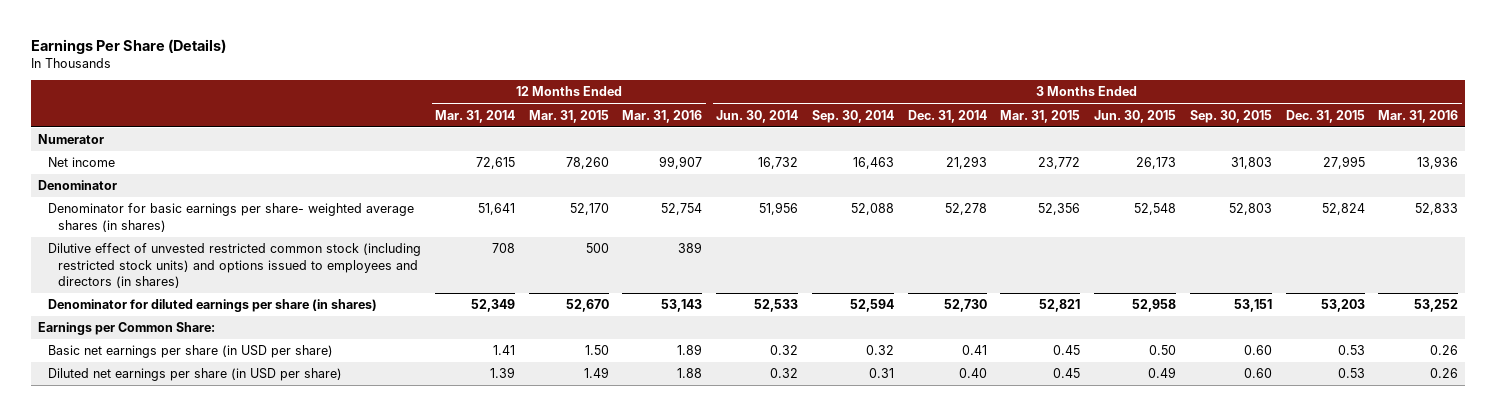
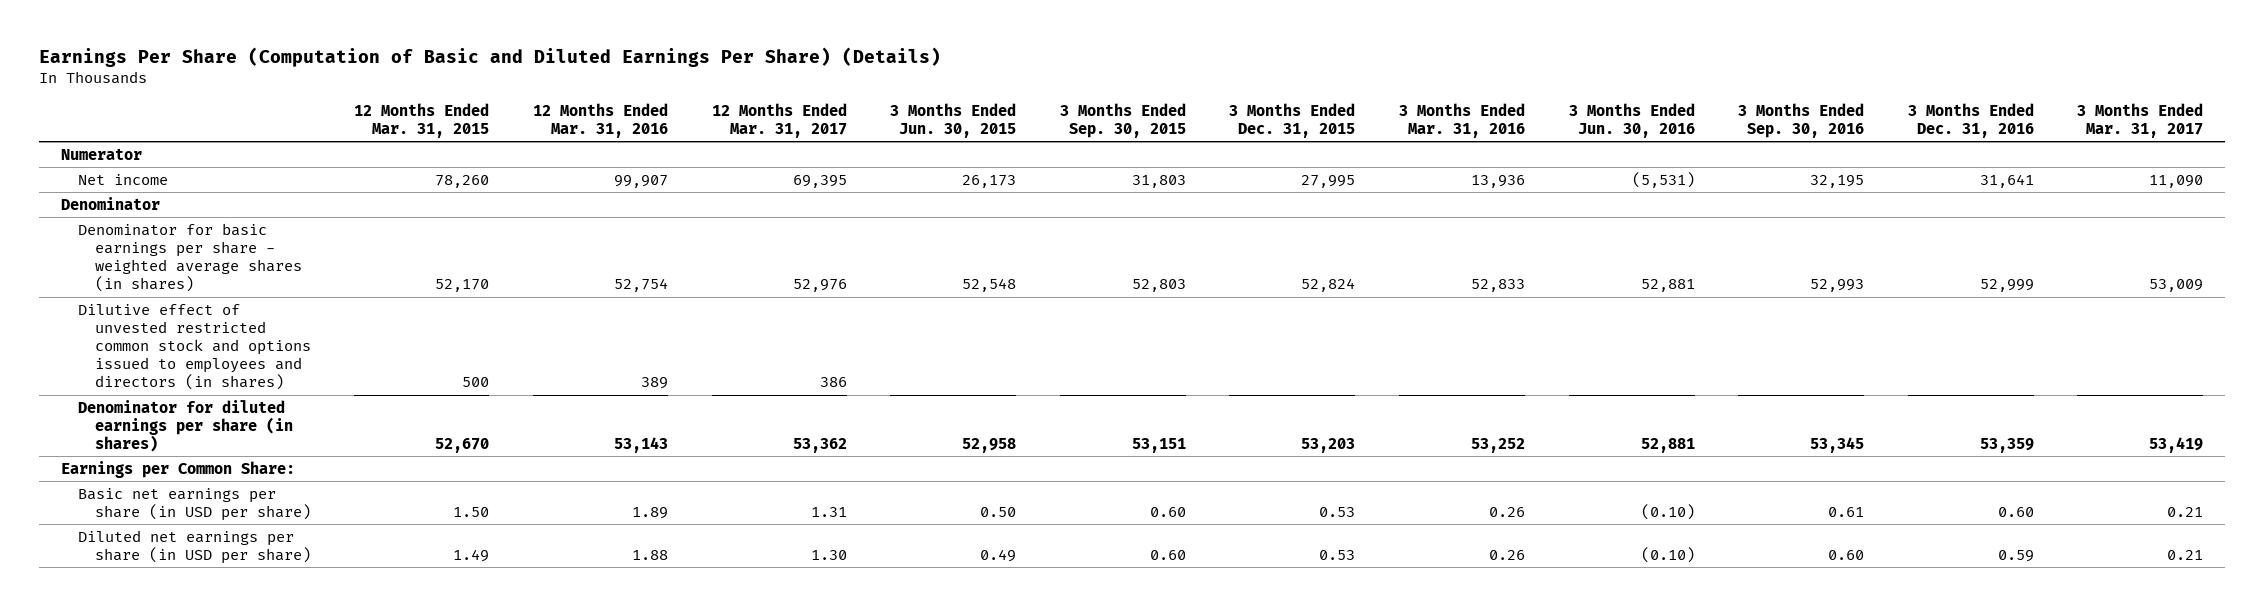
- Earnings Per Share (Details)
+ Earnings Per Share (Computation of Basic and Diluted Earnings Per Share) (Details)
- | 12 Months Ended Mar. 31, 2014 | 12 Months Ended Mar. 31, 2015 | 12 Months Ended Mar. 31, 2016 | 3 Months Ended Jun. 30, 2014 | 3 Months Ended Sep. 30, 2014 | 3 Months Ended Dec. 31, 2014 | 3 Months Ended Mar. 31, 2015 | 3 Months Ended Jun. 30, 2015 | 3 Months Ended Sep. 30, 2015 | 3 Months Ended Dec. 31, 2015 | 3 Months Ended Mar. 31, 2016
+ | 12 Months Ended Mar. 31, 2015 | 12 Months Ended Mar. 31, 2016 | 12 Months Ended Mar. 31, 2017 | 3 Months Ended Jun. 30, 2015 | 3 Months Ended Sep. 30, 2015 | 3 Months Ended Dec. 31, 2015 | 3 Months Ended Mar. 31, 2016 | 3 Months Ended Jun. 30, 2016 | 3 Months Ended Sep. 30, 2016 | 3 Months Ended Dec. 31, 2016 | 3 Months Ended Mar. 31, 2017
- Denominator for basic earnings per share- weighted average shares (in shares) | 51,641 | 52,170 | 52,754 | 51,956 | 52,088 | 52,278 | 52,356 | 52,548 | 52,803 | 52,824 | 52,833
- Dilutive effect of unvested restricted common stock (including restricted stock units) and options issued to employees and directors (in shares) | 708 | 500 | 389 | | | | | | | |
+ Denominator for basic earnings per share - weighted average shares (in shares) | 52,170 | 52,754 | 52,976 | 52,548 | 52,803 | 52,824 | 52,833 | 52,881 | 52,993 | 52,999 | 53,009
+ Dilutive effect of unvested restricted common stock and options issued to employees and directors (in shares) | 500 | 389 | 386 | | | | | | | |

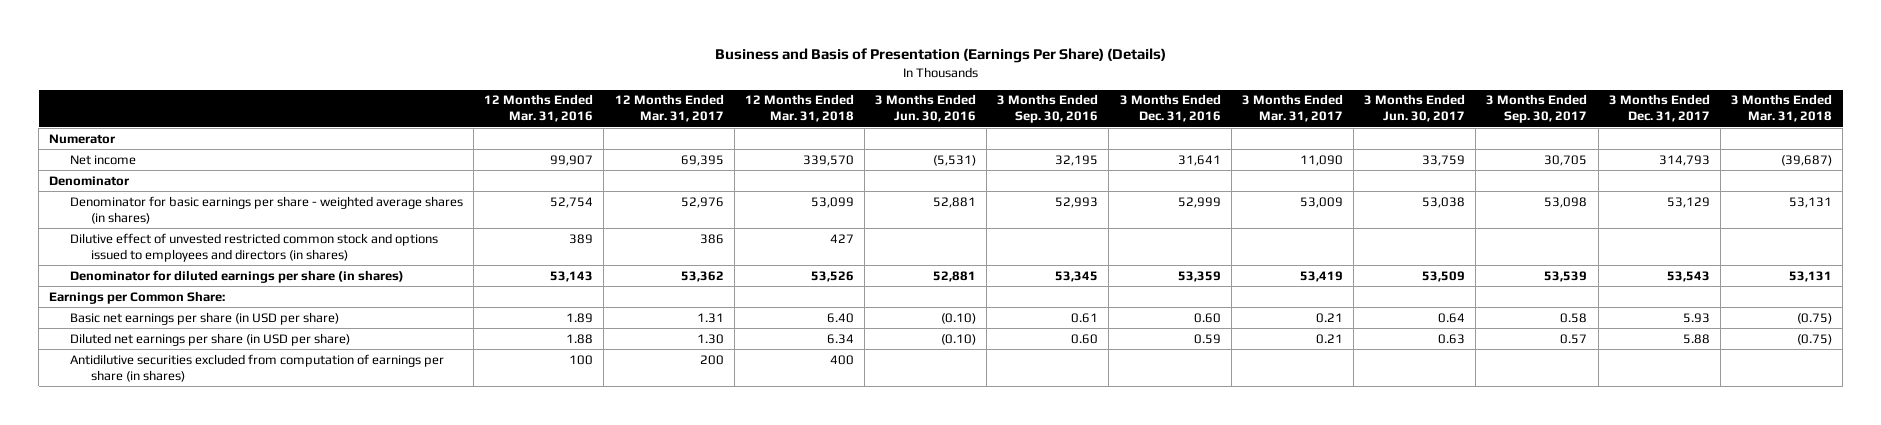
- Earnings Per Share (Computation of Basic and Diluted Earnings Per Share) (Details)
+ Business and Basis of Presentation (Earnings Per Share) (Details)
- | 12 Months Ended Mar. 31, 2015 | 12 Months Ended Mar. 31, 2016 | 12 Months Ended Mar. 31, 2017 | 3 Months Ended Jun. 30, 2015 | 3 Months Ended Sep. 30, 2015 | 3 Months Ended Dec. 31, 2015 | 3 Months Ended Mar. 31, 2016 | 3 Months Ended Jun. 30, 2016 | 3 Months Ended Sep. 30, 2016 | 3 Months Ended Dec. 31, 2016 | 3 Months Ended Mar. 31, 2017
+ | 12 Months Ended Mar. 31, 2016 | 12 Months Ended Mar. 31, 2017 | 12 Months Ended Mar. 31, 2018 | 3 Months Ended Jun. 30, 2016 | 3 Months Ended Sep. 30, 2016 | 3 Months Ended Dec. 31, 2016 | 3 Months Ended Mar. 31, 2017 | 3 Months Ended Jun. 30, 2017 | 3 Months Ended Sep. 30, 2017 | 3 Months Ended Dec. 31, 2017 | 3 Months Ended Mar. 31, 2018
+ Antidilutive securities excluded from computation of earnings per share (in shares) | 100 | 200 | 400 | | | | | | | |

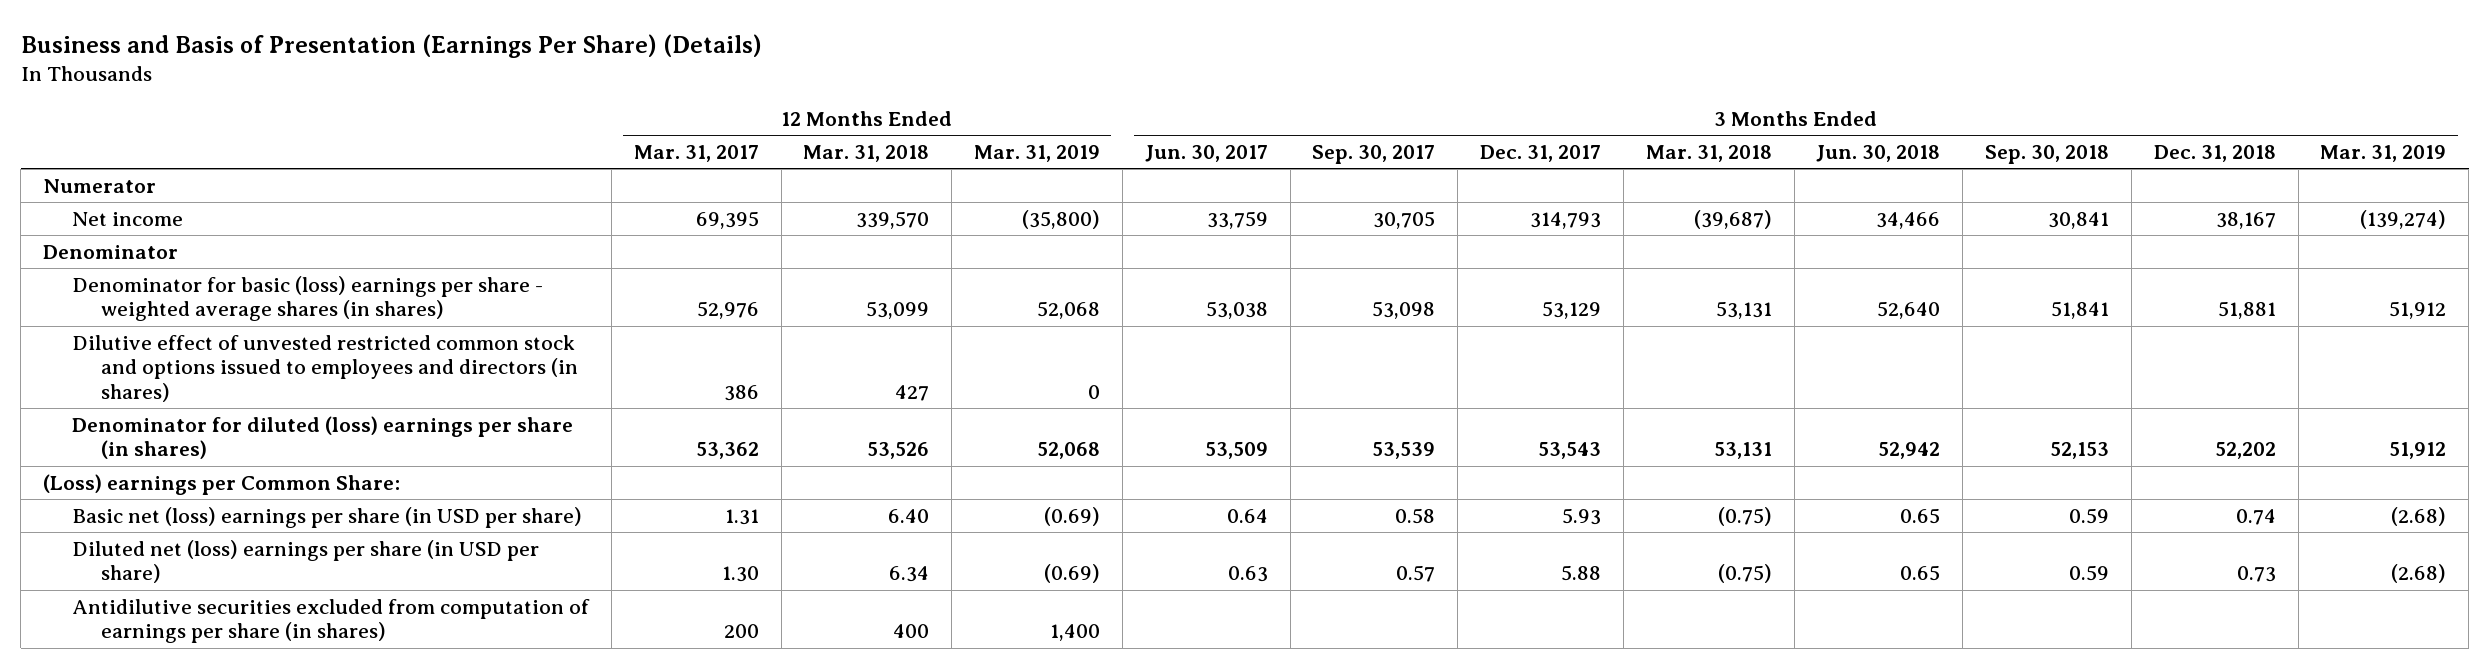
- | 12 Months Ended Mar. 31, 2016 | 12 Months Ended Mar. 31, 2017 | 12 Months Ended Mar. 31, 2018 | 3 Months Ended Jun. 30, 2016 | 3 Months Ended Sep. 30, 2016 | 3 Months Ended Dec. 31, 2016 | 3 Months Ended Mar. 31, 2017 | 3 Months Ended Jun. 30, 2017 | 3 Months Ended Sep. 30, 2017 | 3 Months Ended Dec. 31, 2017 | 3 Months Ended Mar. 31, 2018
+ | 12 Months Ended Mar. 31, 2017 | 12 Months Ended Mar. 31, 2018 | 12 Months Ended Mar. 31, 2019 | 3 Months Ended Jun. 30, 2017 | 3 Months Ended Sep. 30, 2017 | 3 Months Ended Dec. 31, 2017 | 3 Months Ended Mar. 31, 2018 | 3 Months Ended Jun. 30, 2018 | 3 Months Ended Sep. 30, 2018 | 3 Months Ended Dec. 31, 2018 | 3 Months Ended Mar. 31, 2019
- Denominator for basic earnings per share - weighted average shares (in shares) | 52,754 | 52,976 | 53,099 | 52,881 | 52,993 | 52,999 | 53,009 | 53,038 | 53,098 | 53,129 | 53,131
+ Denominator for basic (loss) earnings per share - weighted average shares (in shares) | 52,976 | 53,099 | 52,068 | 53,038 | 53,098 | 53,129 | 53,131 | 52,640 | 51,841 | 51,881 | 51,912
- Denominator for diluted earnings per share (in shares) | 53,143 | 53,362 | 53,526 | 52,881 | 53,345 | 53,359 | 53,419 | 53,509 | 53,539 | 53,543 | 53,131
- Earnings per Common Share:
- Basic net earnings per share (in USD per share) | 1.89 | 1.31 | 6.40 | (0.10) | 0.61 | 0.60 | 0.21 | 0.64 | 0.58 | 5.93 | (0.75)
- Diluted net earnings per share (in USD per share) | 1.88 | 1.30 | 6.34 | (0.10) | 0.60 | 0.59 | 0.21 | 0.63 | 0.57 | 5.88 | (0.75)
+ Denominator for diluted (loss) earnings per share (in shares) | 53,362 | 53,526 | 52,068 | 53,509 | 53,539 | 53,543 | 53,131 | 52,942 | 52,153 | 52,202 | 51,912
+ (Loss) earnings per Common Share:
+ Basic net (loss) earnings per share (in USD per share) | 1.31 | 6.40 | (0.69) | 0.64 | 0.58 | 5.93 | (0.75) | 0.65 | 0.59 | 0.74 | (2.68)
+ Diluted net (loss) earnings per share (in USD per share) | 1.30 | 6.34 | (0.69) | 0.63 | 0.57 | 5.88 | (0.75) | 0.65 | 0.59 | 0.73 | (2.68)

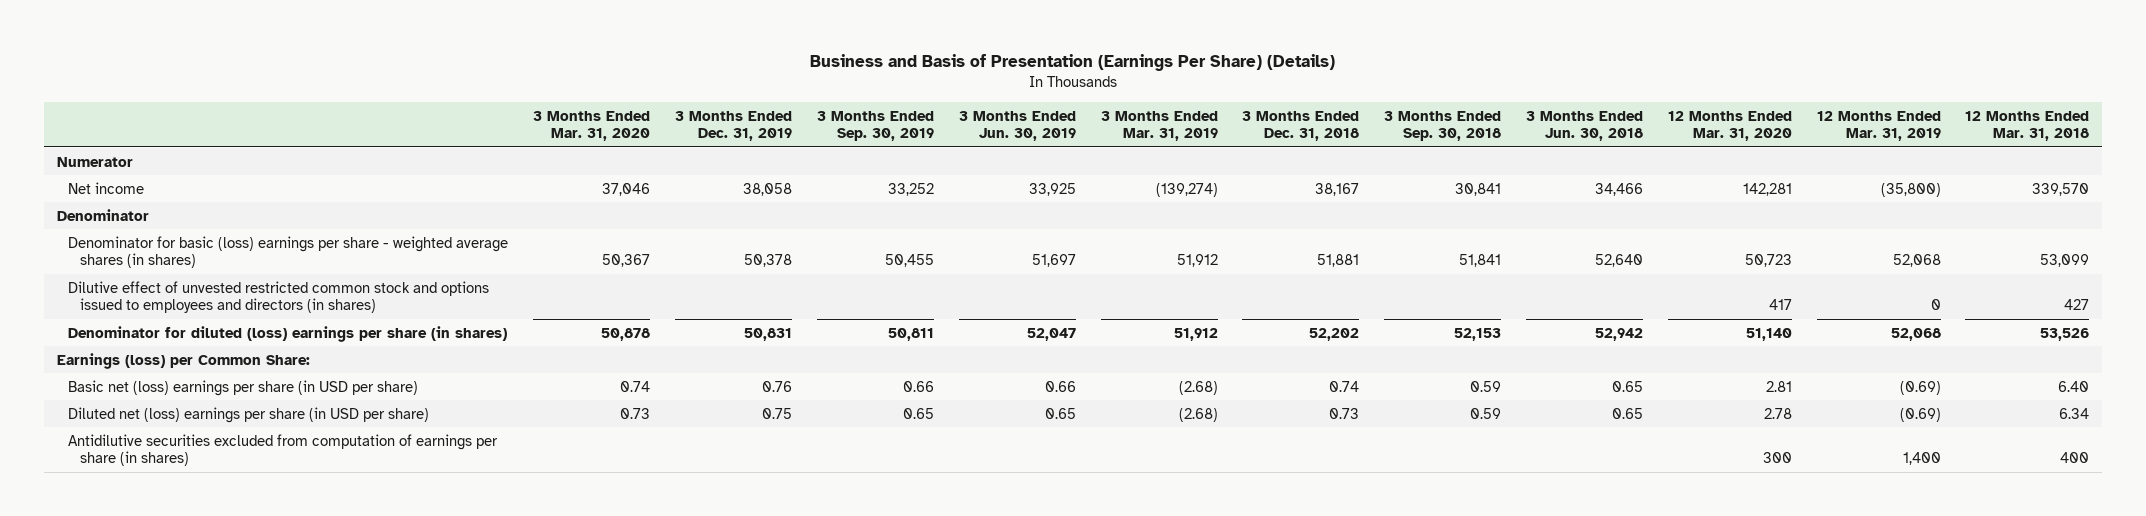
- | 12 Months Ended Mar. 31, 2017 | 12 Months Ended Mar. 31, 2018 | 12 Months Ended Mar. 31, 2019 | 3 Months Ended Jun. 30, 2017 | 3 Months Ended Sep. 30, 2017 | 3 Months Ended Dec. 31, 2017 | 3 Months Ended Mar. 31, 2018 | 3 Months Ended Jun. 30, 2018 | 3 Months Ended Sep. 30, 2018 | 3 Months Ended Dec. 31, 2018 | 3 Months Ended Mar. 31, 2019
+ | 3 Months Ended Mar. 31, 2020 | 3 Months Ended Dec. 31, 2019 | 3 Months Ended Sep. 30, 2019 | 3 Months Ended Jun. 30, 2019 | 3 Months Ended Mar. 31, 2019 | 3 Months Ended Dec. 31, 2018 | 3 Months Ended Sep. 30, 2018 | 3 Months Ended Jun. 30, 2018 | 12 Months Ended Mar. 31, 2020 | 12 Months Ended Mar. 31, 2019 | 12 Months Ended Mar. 31, 2018
- (Loss) earnings per Common Share:
+ Earnings (loss) per Common Share:

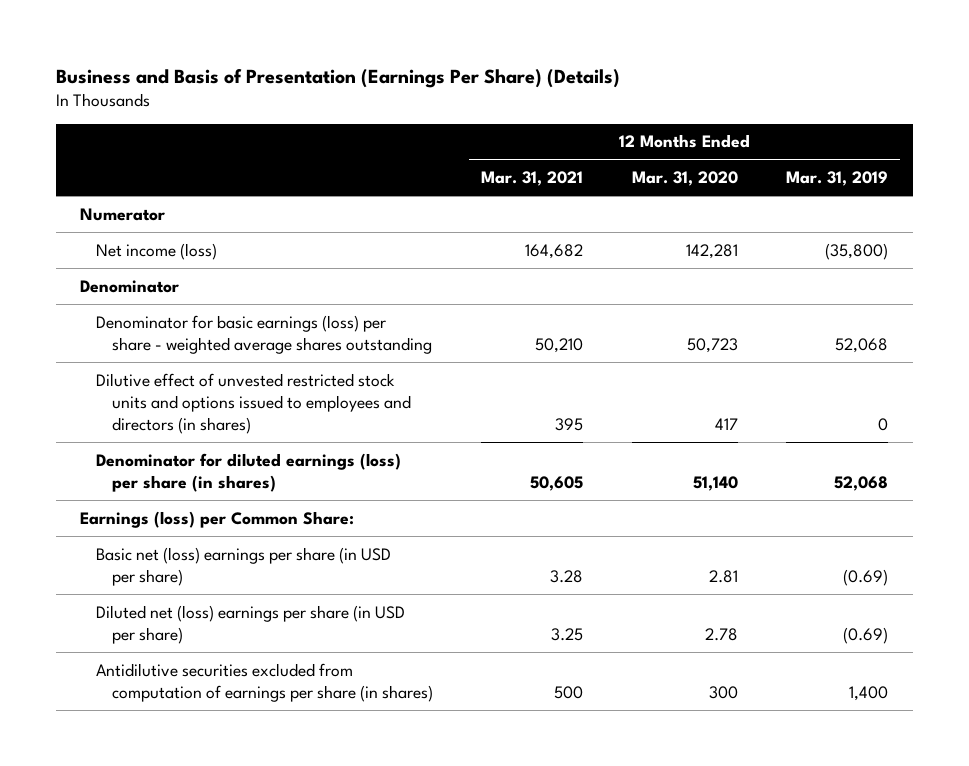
- | 3 Months Ended Mar. 31, 2020 | 3 Months Ended Dec. 31, 2019 | 3 Months Ended Sep. 30, 2019 | 3 Months Ended Jun. 30, 2019 | 3 Months Ended Mar. 31, 2019 | 3 Months Ended Dec. 31, 2018 | 3 Months Ended Sep. 30, 2018 | 3 Months Ended Jun. 30, 2018 | 12 Months Ended Mar. 31, 2020 | 12 Months Ended Mar. 31, 2019 | 12 Months Ended Mar. 31, 2018
+ | 12 Months Ended Mar. 31, 2021 | 12 Months Ended Mar. 31, 2020 | 12 Months Ended Mar. 31, 2019
- Net income | 37,046 | 38,058 | 33,252 | 33,925 | (139,274) | 38,167 | 30,841 | 34,466 | 142,281 | (35,800) | 339,570
+ Net income (loss) | 164,682 | 142,281 | (35,800)
- Denominator for basic (loss) earnings per share - weighted average shares (in shares) | 50,367 | 50,378 | 50,455 | 51,697 | 51,912 | 51,881 | 51,841 | 52,640 | 50,723 | 52,068 | 53,099
- Dilutive effect of unvested restricted common stock and options issued to employees and directors (in shares) | | | | | | | | | 417 | 0 | 427
- Denominator for diluted (loss) earnings per share (in shares) | 50,878 | 50,831 | 50,811 | 52,047 | 51,912 | 52,202 | 52,153 | 52,942 | 51,140 | 52,068 | 53,526
+ Denominator for basic earnings (loss) per share - weighted average shares outstanding | 50,210 | 50,723 | 52,068
+ Dilutive effect of unvested restricted stock units and options issued to employees and directors (in shares) | 395 | 417 | 0
+ Denominator for diluted earnings (loss) per share (in shares) | 50,605 | 51,140 | 52,068

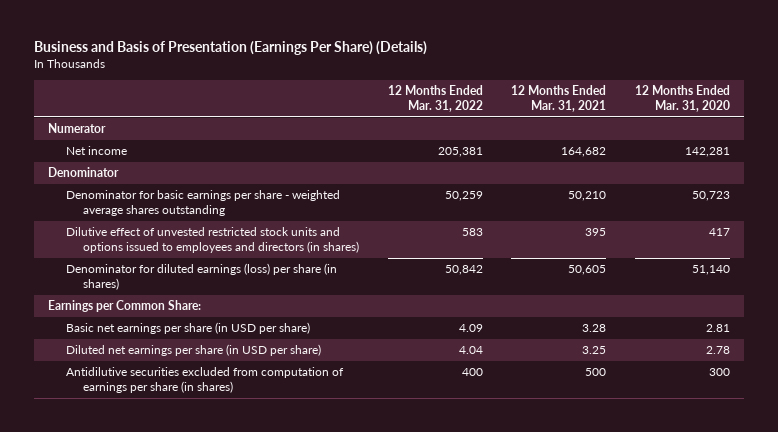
- | 12 Months Ended Mar. 31, 2021 | 12 Months Ended Mar. 31, 2020 | 12 Months Ended Mar. 31, 2019
+ | 12 Months Ended Mar. 31, 2022 | 12 Months Ended Mar. 31, 2021 | 12 Months Ended Mar. 31, 2020
- Net income (loss) | 164,682 | 142,281 | (35,800)
+ Net income | 205,381 | 164,682 | 142,281
- Denominator for basic earnings (loss) per share - weighted average shares outstanding | 50,210 | 50,723 | 52,068
+ Denominator for basic earnings per share - weighted average shares outstanding | 50,259 | 50,210 | 50,723
- Earnings (loss) per Common Share:
- Basic net (loss) earnings per share (in USD per share) | 3.28 | 2.81 | (0.69)
- Diluted net (loss) earnings per share (in USD per share) | 3.25 | 2.78 | (0.69)
+ Earnings per Common Share:
+ Basic net earnings per share (in USD per share) | 4.09 | 3.28 | 2.81
+ Diluted net earnings per share (in USD per share) | 4.04 | 3.25 | 2.78

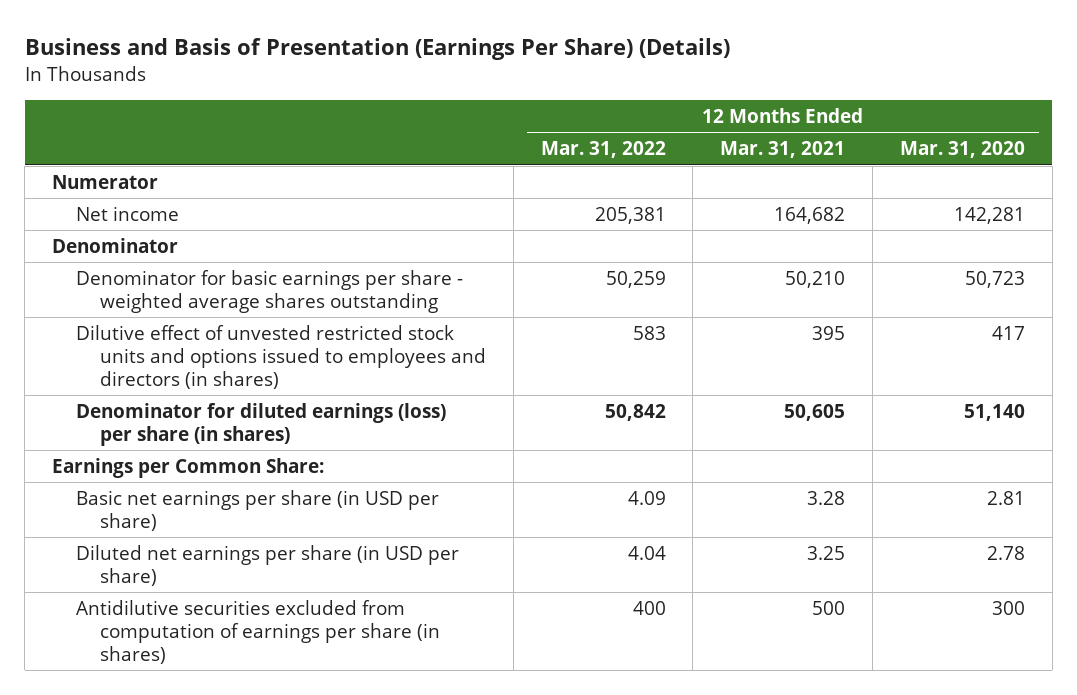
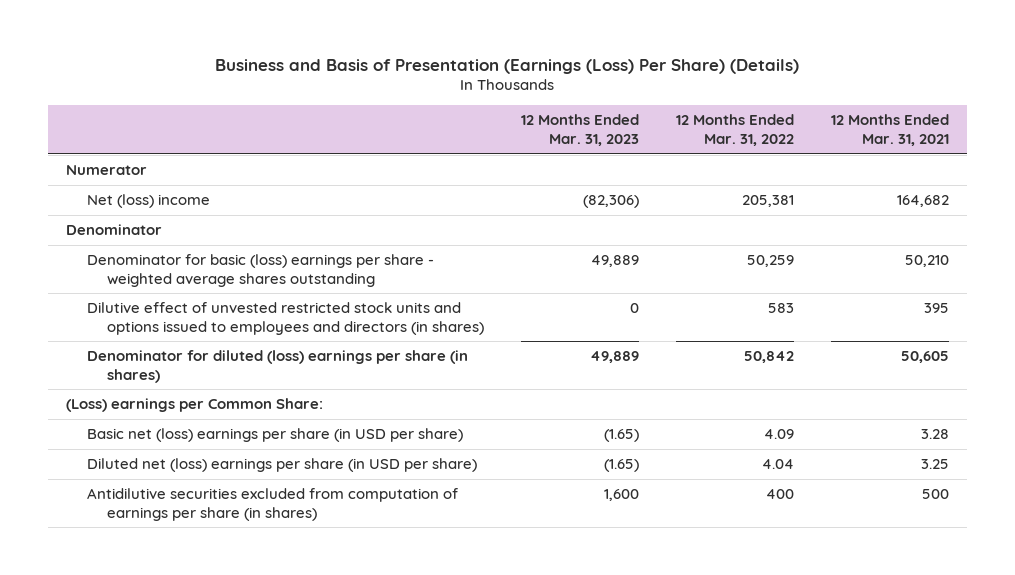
- Business and Basis of Presentation (Earnings Per Share) (Details)
+ Business and Basis of Presentation (Earnings (Loss) Per Share) (Details)
- | 12 Months Ended Mar. 31, 2022 | 12 Months Ended Mar. 31, 2021 | 12 Months Ended Mar. 31, 2020
+ | 12 Months Ended Mar. 31, 2023 | 12 Months Ended Mar. 31, 2022 | 12 Months Ended Mar. 31, 2021
- Net income | 205,381 | 164,682 | 142,281
+ Net (loss) income | (82,306) | 205,381 | 164,682
- Denominator for basic earnings per share - weighted average shares outstanding | 50,259 | 50,210 | 50,723
+ Denominator for basic (loss) earnings per share - weighted average shares outstanding | 49,889 | 50,259 | 50,210
- Denominator for diluted earnings (loss) per share (in shares) | 50,842 | 50,605 | 51,140
- Earnings per Common Share:
- Basic net earnings per share (in USD per share) | 4.09 | 3.28 | 2.81
- Diluted net earnings per share (in USD per share) | 4.04 | 3.25 | 2.78
+ Denominator for diluted (loss) earnings per share (in shares) | 49,889 | 50,842 | 50,605
+ (Loss) earnings per Common Share:
+ Basic net (loss) earnings per share (in USD per share) | (1.65) | 4.09 | 3.28
+ Diluted net (loss) earnings per share (in USD per share) | (1.65) | 4.04 | 3.25

